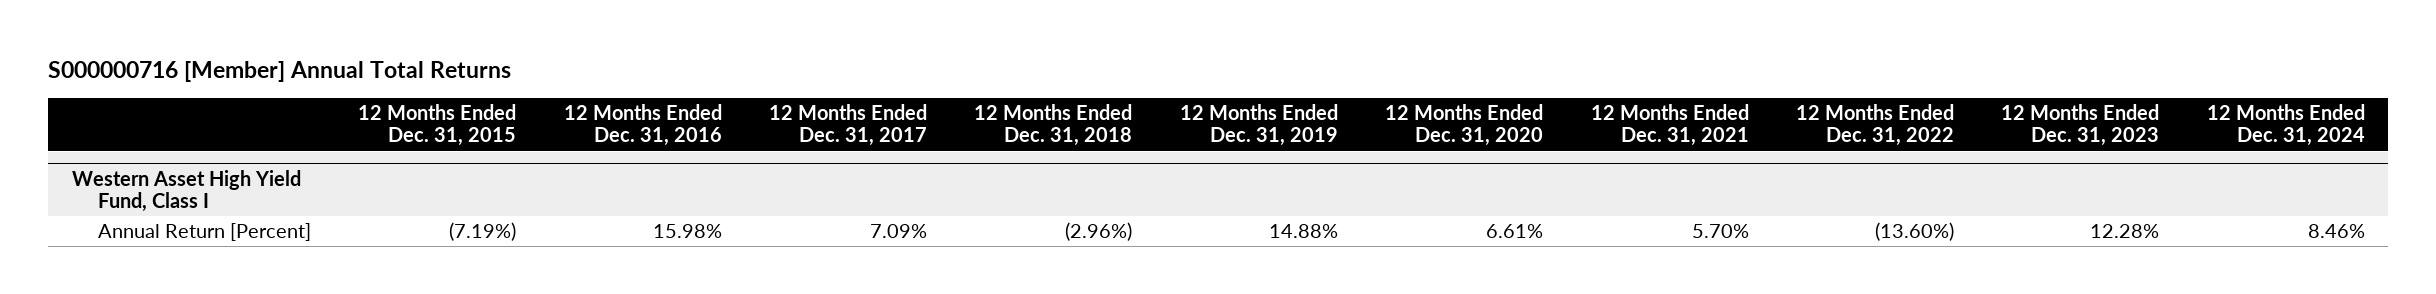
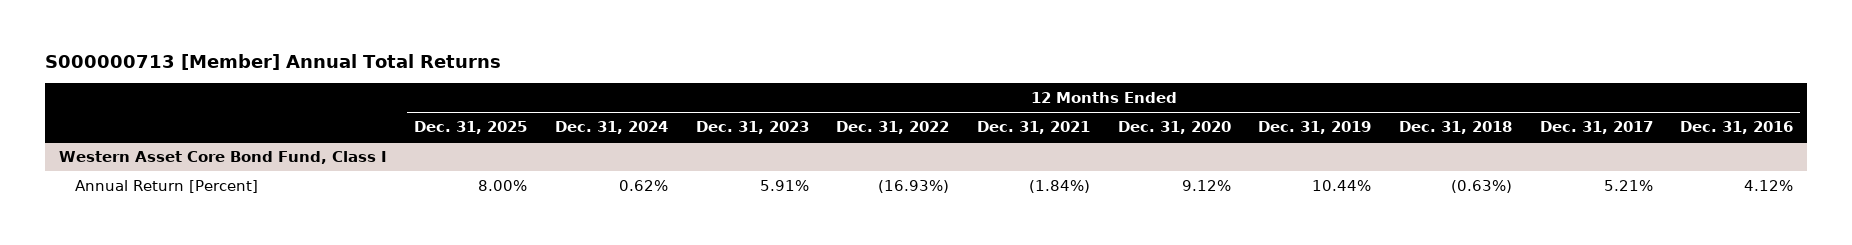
- S000000716 [Member] Annual Total Returns
+ S000000713 [Member] Annual Total Returns
- | 12 Months Ended Dec. 31, 2015 | 12 Months Ended Dec. 31, 2016 | 12 Months Ended Dec. 31, 2017 | 12 Months Ended Dec. 31, 2018 | 12 Months Ended Dec. 31, 2019 | 12 Months Ended Dec. 31, 2020 | 12 Months Ended Dec. 31, 2021 | 12 Months Ended Dec. 31, 2022 | 12 Months Ended Dec. 31, 2023 | 12 Months Ended Dec. 31, 2024
+ | 12 Months Ended Dec. 31, 2025 | 12 Months Ended Dec. 31, 2024 | 12 Months Ended Dec. 31, 2023 | 12 Months Ended Dec. 31, 2022 | 12 Months Ended Dec. 31, 2021 | 12 Months Ended Dec. 31, 2020 | 12 Months Ended Dec. 31, 2019 | 12 Months Ended Dec. 31, 2018 | 12 Months Ended Dec. 31, 2017 | 12 Months Ended Dec. 31, 2016
- Western Asset High Yield Fund, Class I
- Annual Return [Percent] | (7.19%) | 15.98% | 7.09% | (2.96%) | 14.88% | 6.61% | 5.70% | (13.60%) | 12.28% | 8.46%
+ Western Asset Core Bond Fund, Class I
+ Annual Return [Percent] | 8.00% | 0.62% | 5.91% | (16.93%) | (1.84%) | 9.12% | 10.44% | (0.63%) | 5.21% | 4.12%

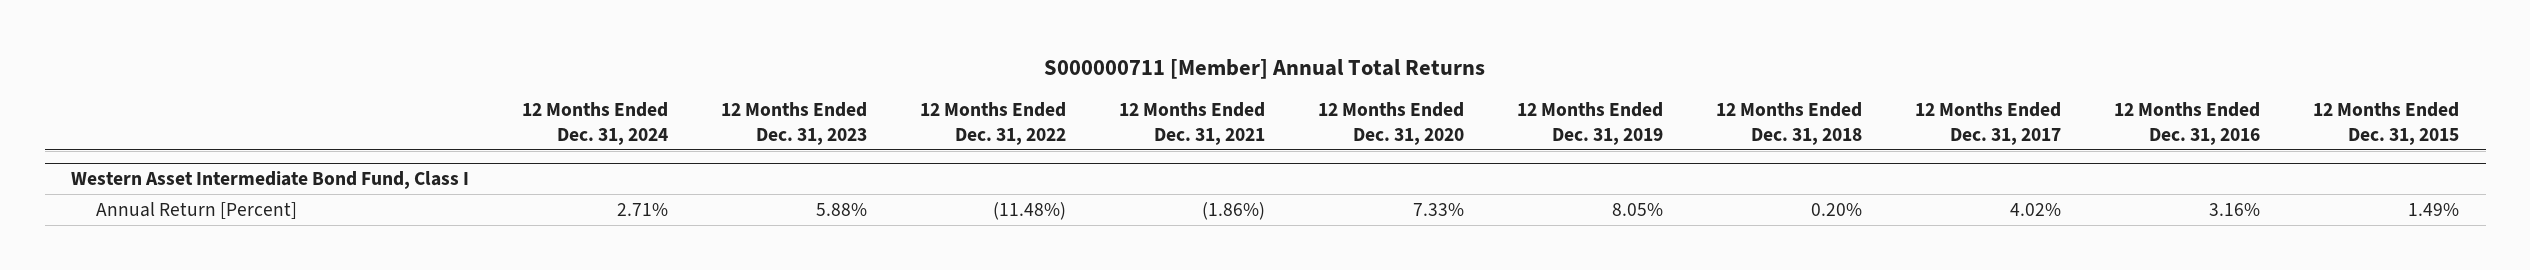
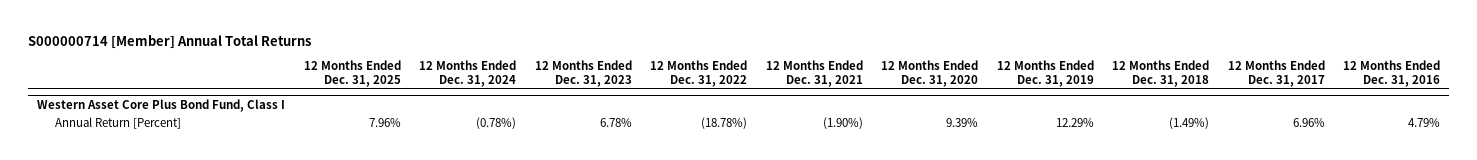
- S000000711 [Member] Annual Total Returns
+ S000000714 [Member] Annual Total Returns
- | 12 Months Ended Dec. 31, 2024 | 12 Months Ended Dec. 31, 2023 | 12 Months Ended Dec. 31, 2022 | 12 Months Ended Dec. 31, 2021 | 12 Months Ended Dec. 31, 2020 | 12 Months Ended Dec. 31, 2019 | 12 Months Ended Dec. 31, 2018 | 12 Months Ended Dec. 31, 2017 | 12 Months Ended Dec. 31, 2016 | 12 Months Ended Dec. 31, 2015
+ | 12 Months Ended Dec. 31, 2025 | 12 Months Ended Dec. 31, 2024 | 12 Months Ended Dec. 31, 2023 | 12 Months Ended Dec. 31, 2022 | 12 Months Ended Dec. 31, 2021 | 12 Months Ended Dec. 31, 2020 | 12 Months Ended Dec. 31, 2019 | 12 Months Ended Dec. 31, 2018 | 12 Months Ended Dec. 31, 2017 | 12 Months Ended Dec. 31, 2016
- Western Asset Intermediate Bond Fund, Class I
- Annual Return [Percent] | 2.71% | 5.88% | (11.48%) | (1.86%) | 7.33% | 8.05% | 0.20% | 4.02% | 3.16% | 1.49%
+ Western Asset Core Plus Bond Fund, Class I
+ Annual Return [Percent] | 7.96% | (0.78%) | 6.78% | (18.78%) | (1.90%) | 9.39% | 12.29% | (1.49%) | 6.96% | 4.79%

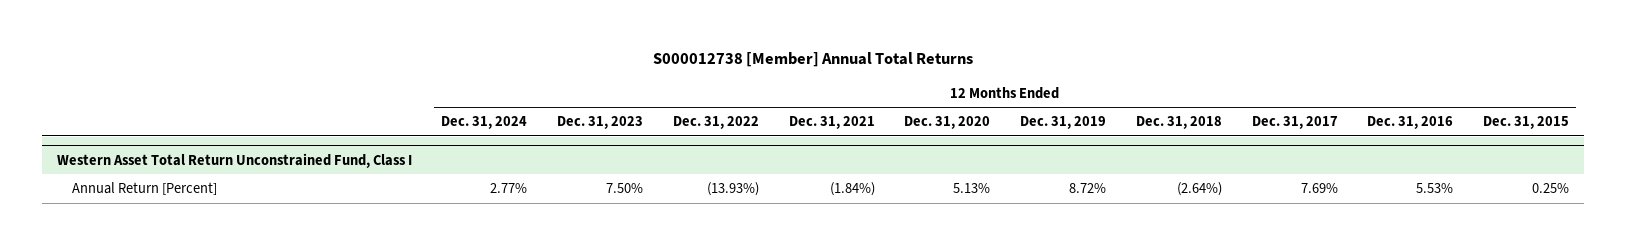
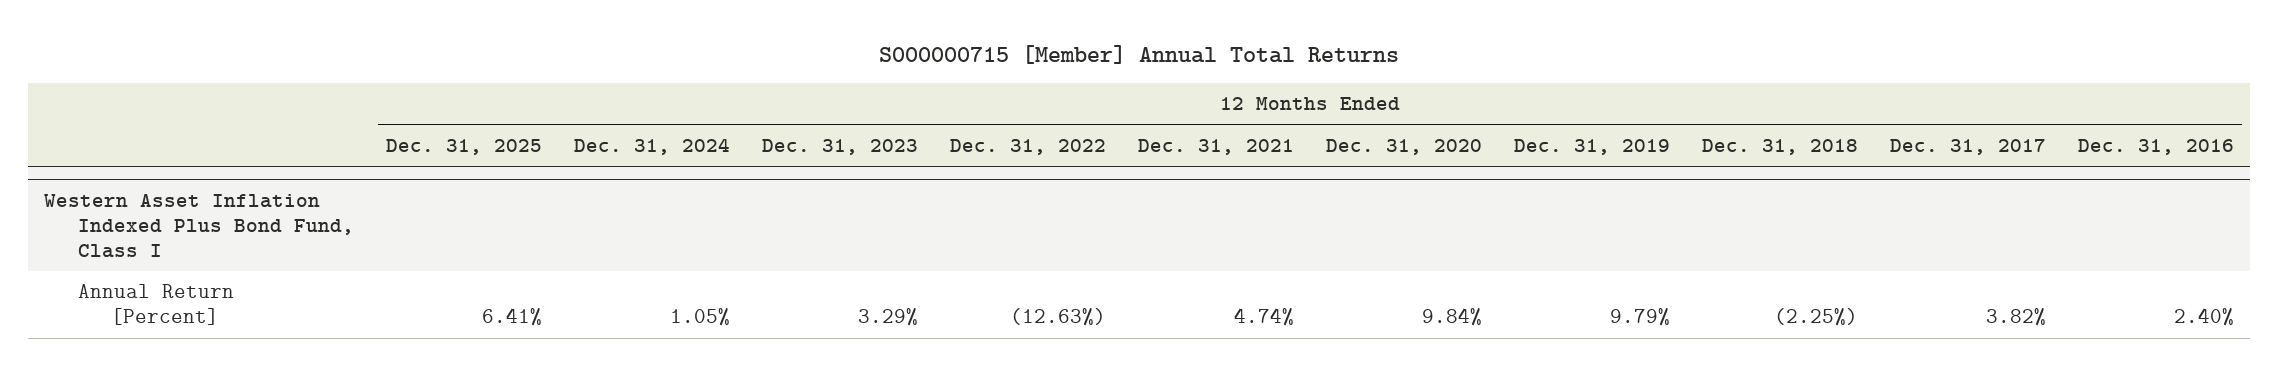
- S000012738 [Member] Annual Total Returns
+ S000000715 [Member] Annual Total Returns
- | 12 Months Ended Dec. 31, 2024 | 12 Months Ended Dec. 31, 2023 | 12 Months Ended Dec. 31, 2022 | 12 Months Ended Dec. 31, 2021 | 12 Months Ended Dec. 31, 2020 | 12 Months Ended Dec. 31, 2019 | 12 Months Ended Dec. 31, 2018 | 12 Months Ended Dec. 31, 2017 | 12 Months Ended Dec. 31, 2016 | 12 Months Ended Dec. 31, 2015
+ | 12 Months Ended Dec. 31, 2025 | 12 Months Ended Dec. 31, 2024 | 12 Months Ended Dec. 31, 2023 | 12 Months Ended Dec. 31, 2022 | 12 Months Ended Dec. 31, 2021 | 12 Months Ended Dec. 31, 2020 | 12 Months Ended Dec. 31, 2019 | 12 Months Ended Dec. 31, 2018 | 12 Months Ended Dec. 31, 2017 | 12 Months Ended Dec. 31, 2016
- Western Asset Total Return Unconstrained Fund, Class I
- Annual Return [Percent] | 2.77% | 7.50% | (13.93%) | (1.84%) | 5.13% | 8.72% | (2.64%) | 7.69% | 5.53% | 0.25%
+ Western Asset Inflation Indexed Plus Bond Fund, Class I
+ Annual Return [Percent] | 6.41% | 1.05% | 3.29% | (12.63%) | 4.74% | 9.84% | 9.79% | (2.25%) | 3.82% | 2.40%

